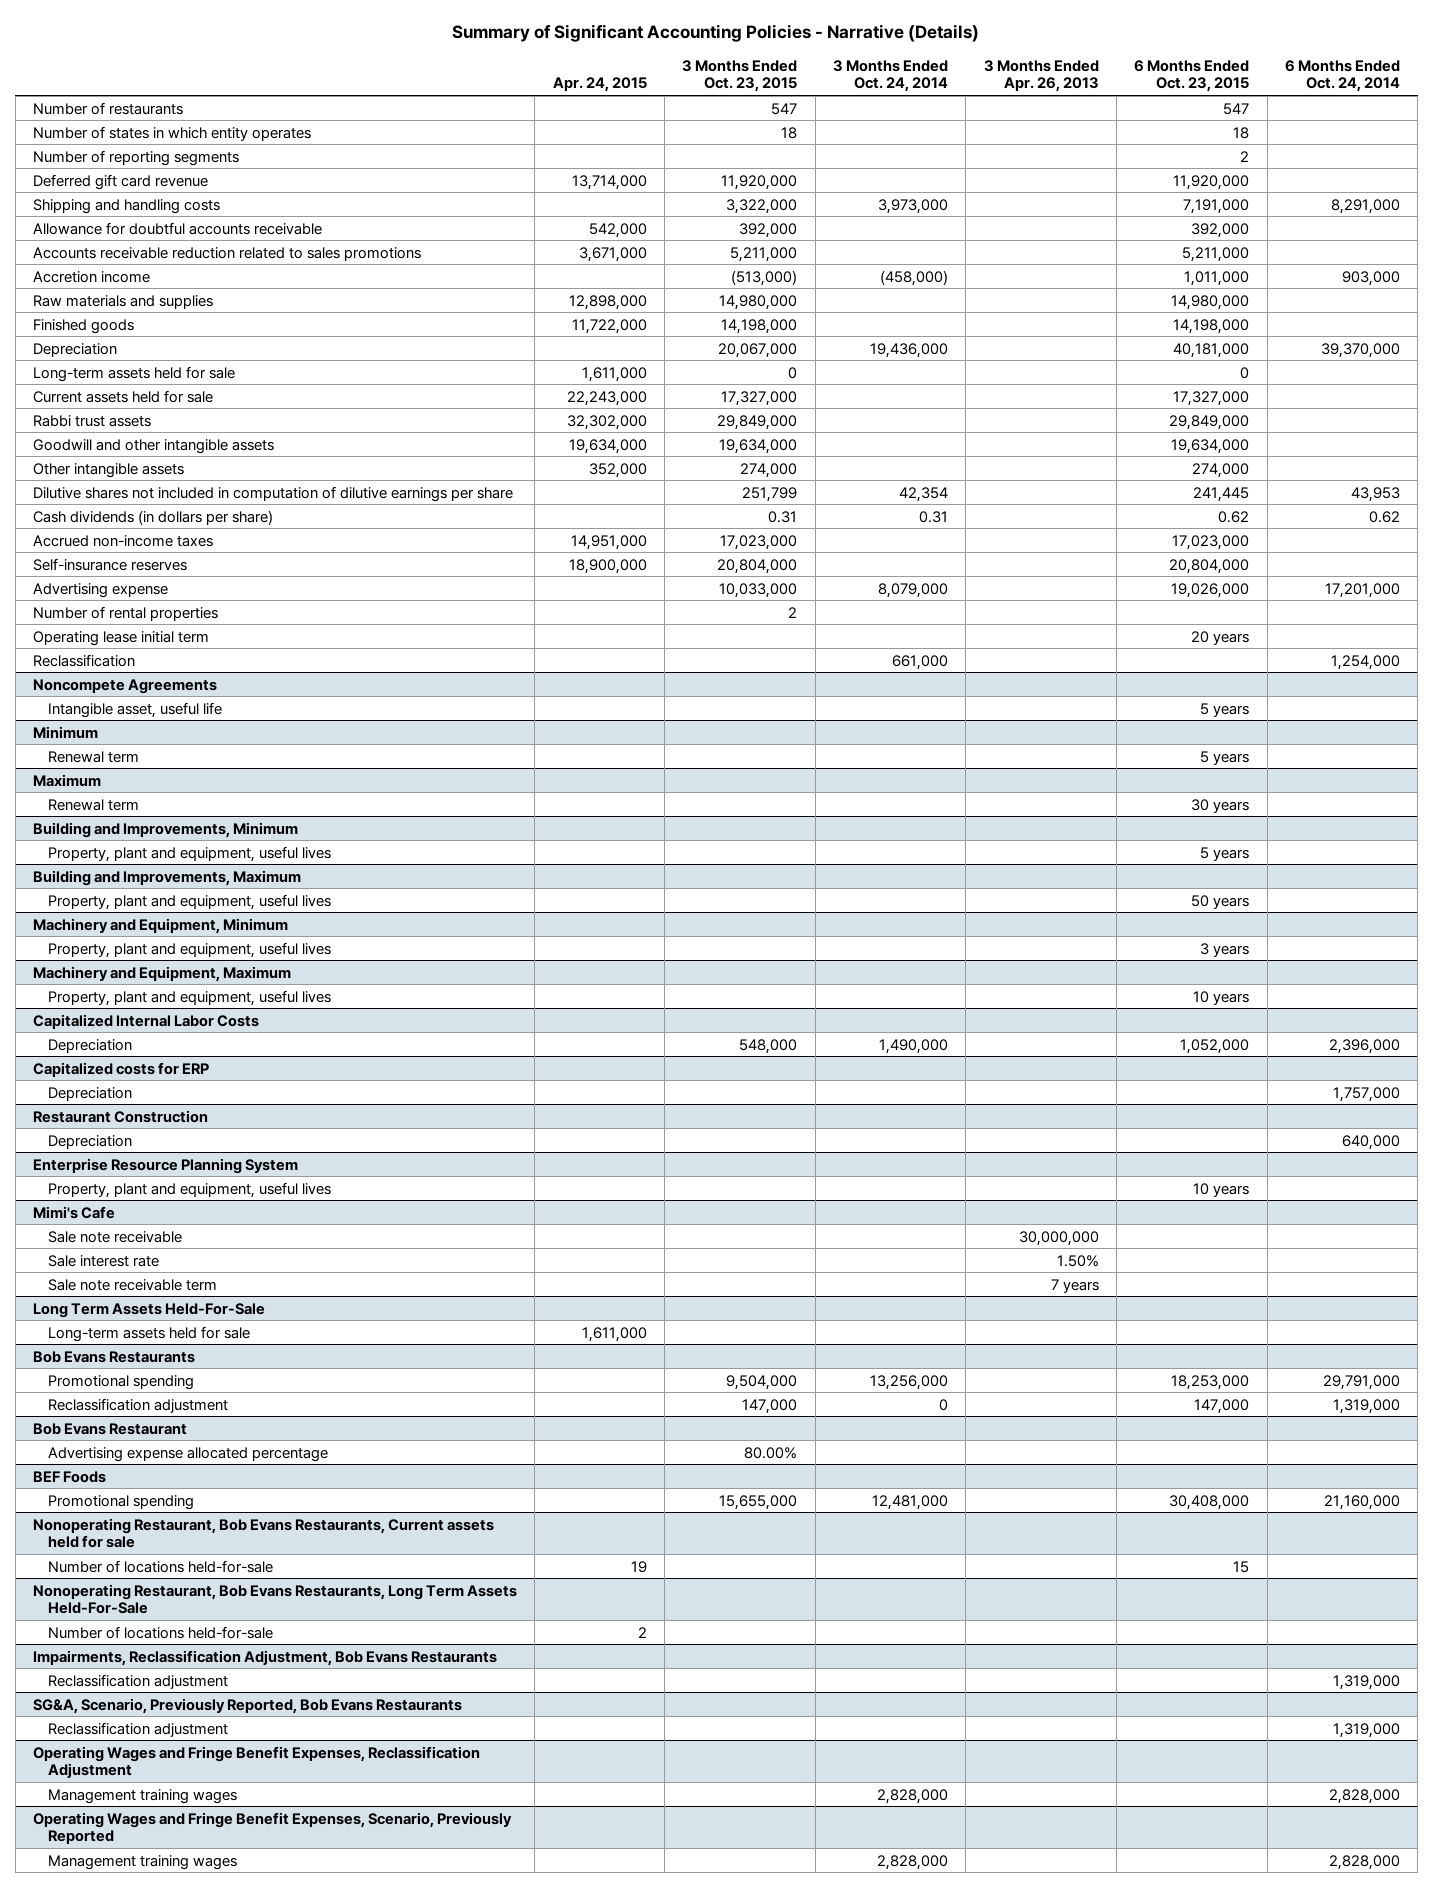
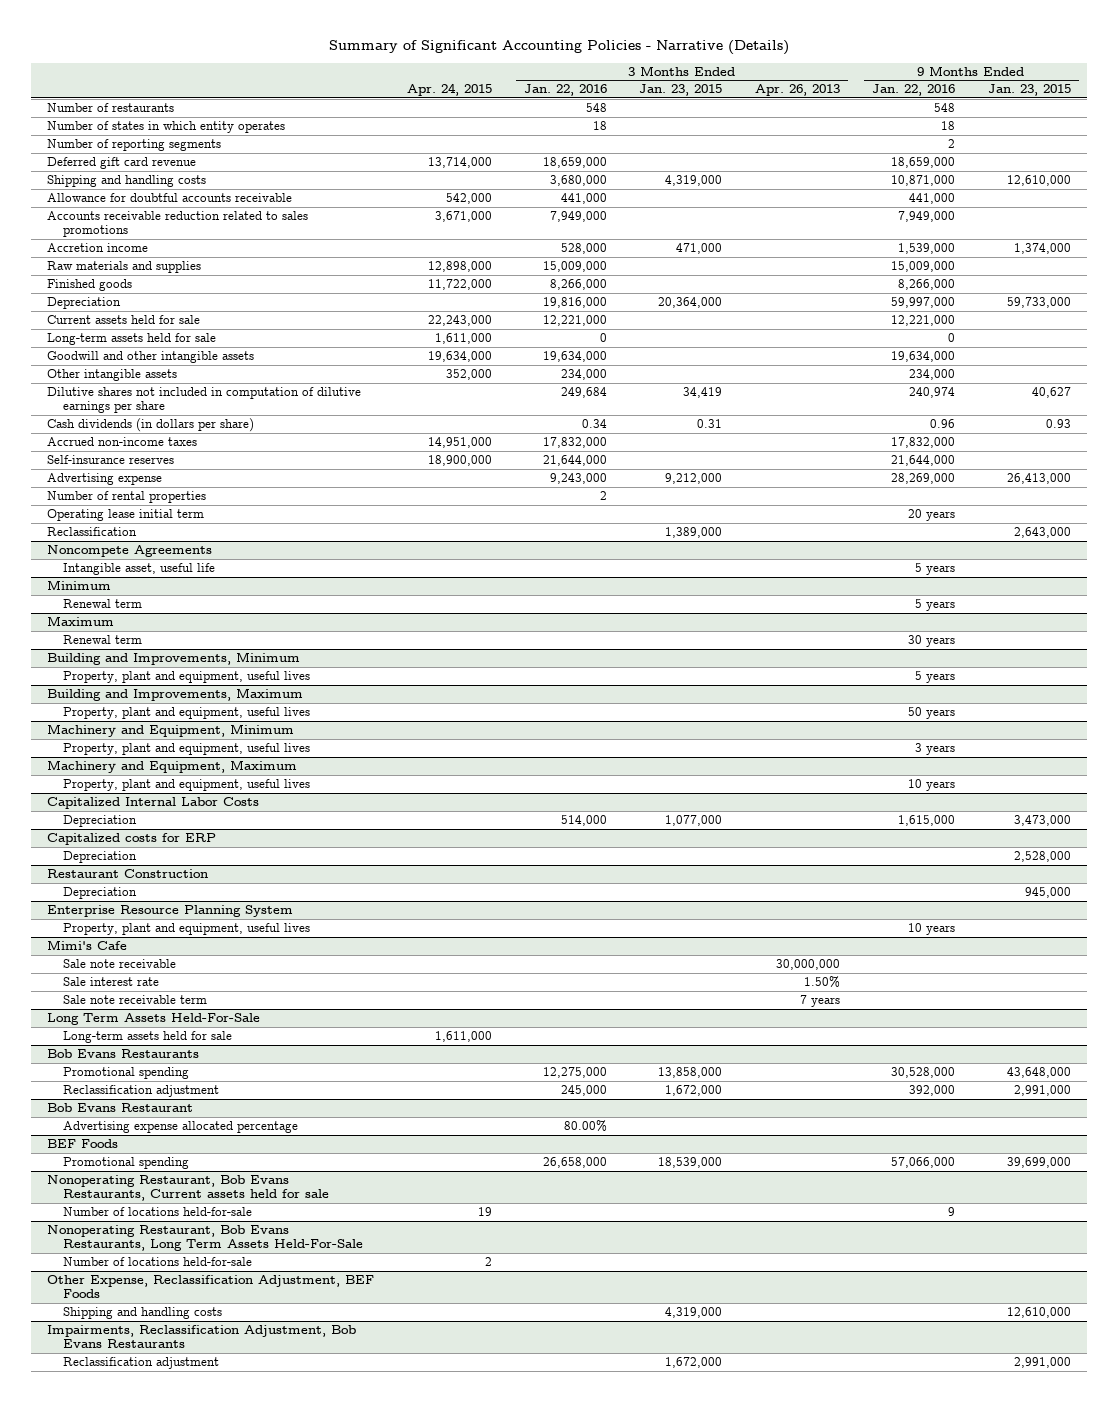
- | Apr. 24, 2015 | 3 Months Ended Oct. 23, 2015 | 3 Months Ended Oct. 24, 2014 | 3 Months Ended Apr. 26, 2013 | 6 Months Ended Oct. 23, 2015 | 6 Months Ended Oct. 24, 2014
+ | Apr. 24, 2015 | 3 Months Ended Jan. 22, 2016 | 3 Months Ended Jan. 23, 2015 | 3 Months Ended Apr. 26, 2013 | 9 Months Ended Jan. 22, 2016 | 9 Months Ended Jan. 23, 2015
- Rabbi trust assets | 32,302,000 | 29,849,000 | | | 29,849,000 |
moved down: Long-term assets held for sale | 1,611,000 | 0 | | | 0 |
+ Other Expense, Reclassification Adjustment, BEF Foods
+ Shipping and handling costs | | | 4,319,000 | | | 12,610,000
- SG&A, Scenario, Previously Reported, Bob Evans Restaurants
- Reclassification adjustment | | | | | | 1,319,000
- Operating Wages and Fringe Benefit Expenses, Reclassification Adjustment
- Management training wages | | | 2,828,000 | | | 2,828,000
- Operating Wages and Fringe Benefit Expenses, Scenario, Previously Reported
- Management training wages | | | 2,828,000 | | | 2,828,000

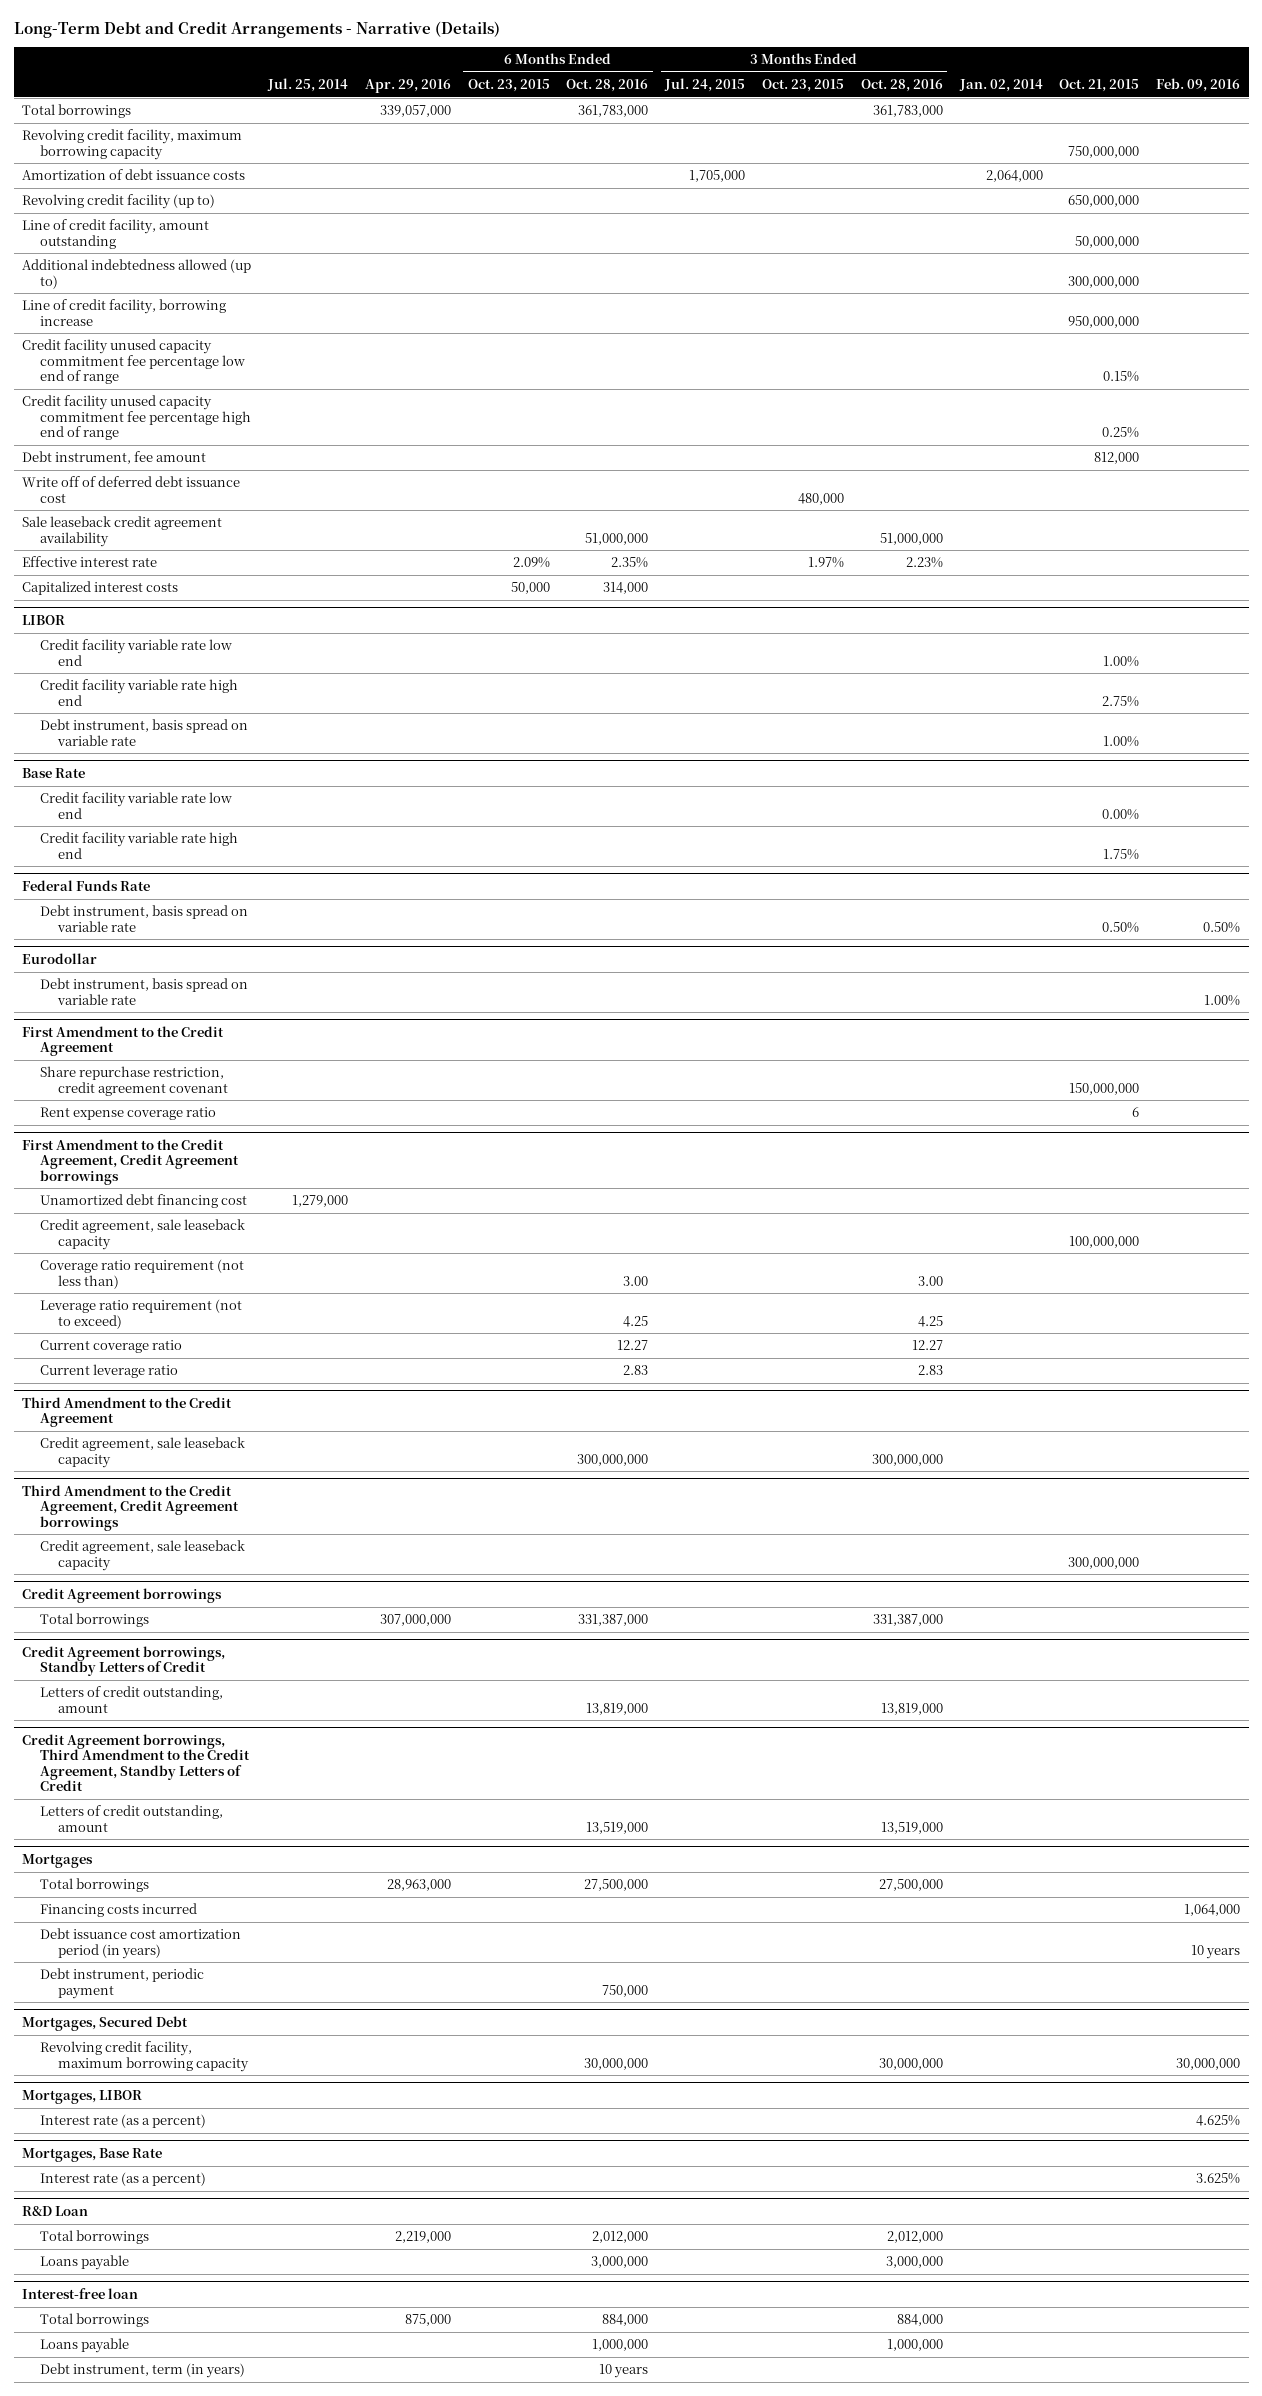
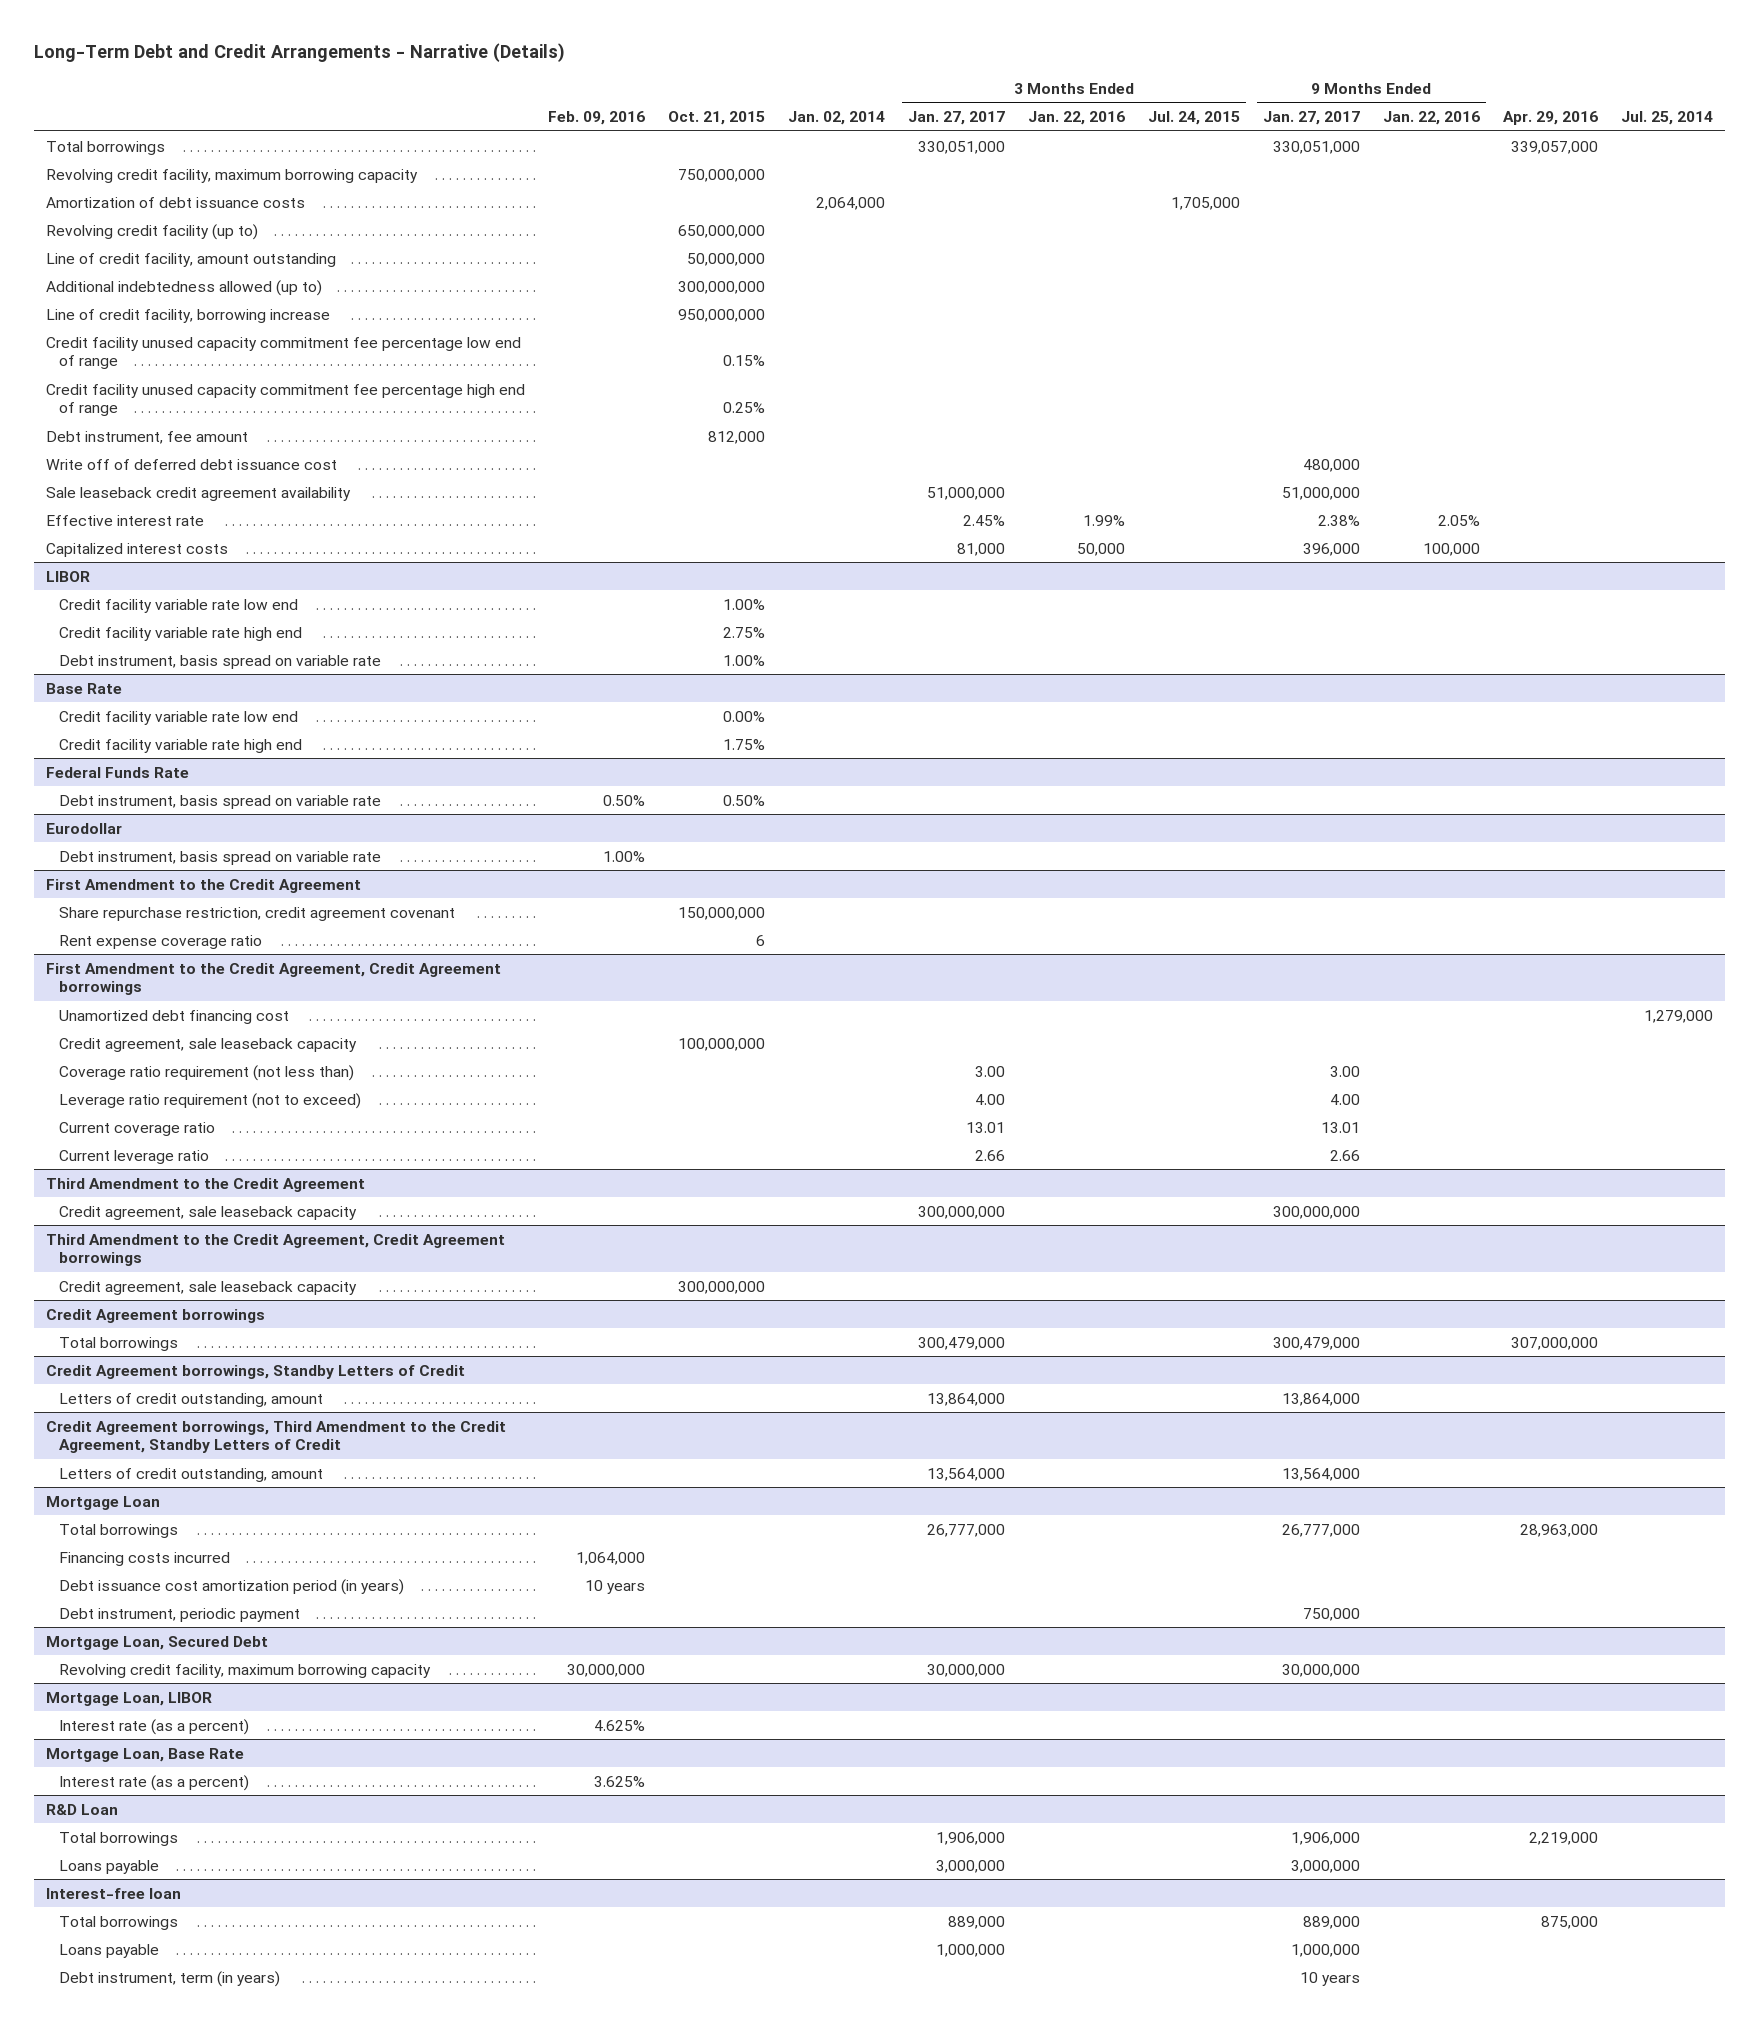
- | Jul. 25, 2014 | Apr. 29, 2016 | 6 Months Ended Oct. 23, 2015 | 6 Months Ended Oct. 28, 2016 | 3 Months Ended Jul. 24, 2015 | 3 Months Ended Oct. 23, 2015 | 3 Months Ended Oct. 28, 2016 | Jan. 02, 2014 | Oct. 21, 2015 | Feb. 09, 2016
+ | Feb. 09, 2016 | Oct. 21, 2015 | Jan. 02, 2014 | 3 Months Ended Jan. 27, 2017 | 3 Months Ended Jan. 22, 2016 | 3 Months Ended Jul. 24, 2015 | 9 Months Ended Jan. 27, 2017 | 9 Months Ended Jan. 22, 2016 | Apr. 29, 2016 | Jul. 25, 2014
- Mortgages
+ Mortgage Loan
- Mortgages, Secured Debt
+ Mortgage Loan, Secured Debt
- Mortgages, LIBOR
+ Mortgage Loan, LIBOR
- Mortgages, Base Rate
+ Mortgage Loan, Base Rate

